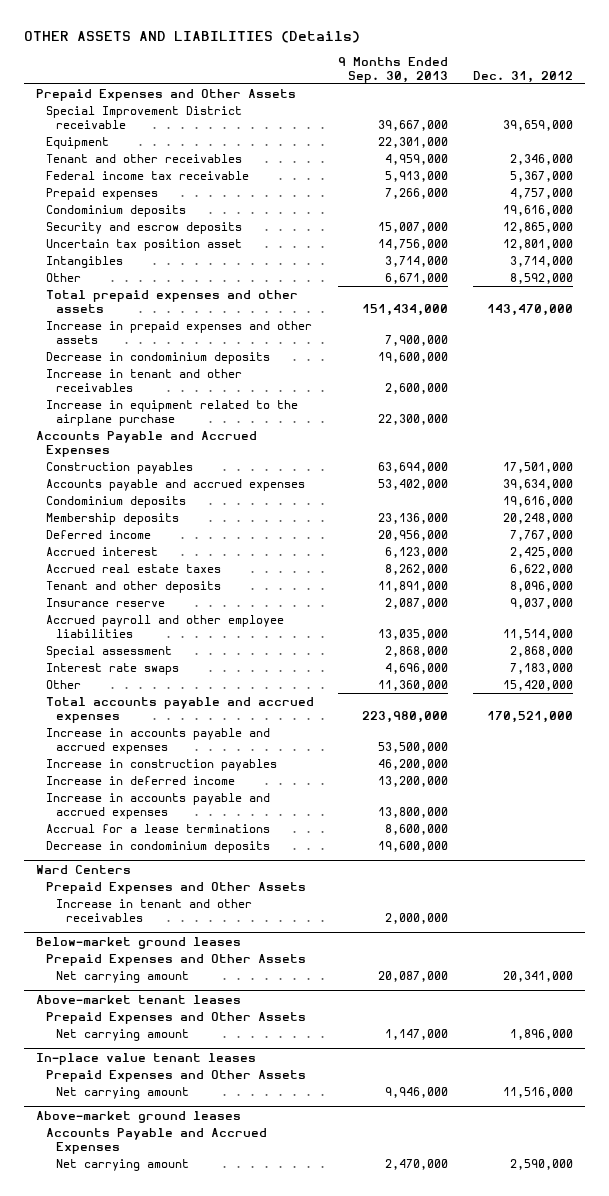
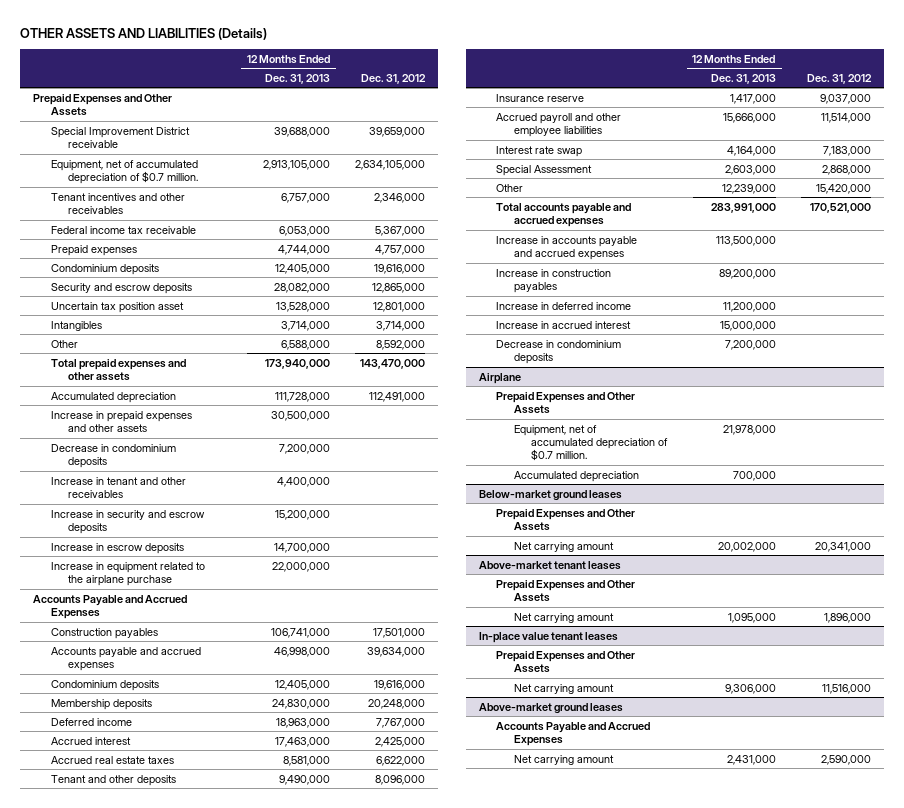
- | 9 Months Ended Sep. 30, 2013 | Dec. 31, 2012
+ | 12 Months Ended Dec. 31, 2013 | Dec. 31, 2012
- Equipment | 22,301,000 |
- Tenant and other receivables | 4,959,000 | 2,346,000
+ Equipment, net of accumulated depreciation of $0.7 million. | 2,913,105,000 | 2,634,105,000
+ Tenant incentives and other receivables | 6,757,000 | 2,346,000
+ Accumulated depreciation | 111,728,000 | 112,491,000
+ Increase in security and escrow deposits | 15,200,000 |
+ Increase in escrow deposits | 14,700,000 |
- Special assessment | 2,868,000 | 2,868,000
- Interest rate swaps | 4,696,000 | 7,183,000
+ Interest rate swap | 4,164,000 | 7,183,000
+ Special Assessment | 2,603,000 | 2,868,000
- Increase in accounts payable and accrued expenses | 13,800,000 |
- Accrual for a lease terminations | 8,600,000 |
+ Increase in accrued interest | 15,000,000 |
- Ward Centers
+ Airplane
- Increase in tenant and other receivables | 2,000,000 |
+ Equipment, net of accumulated depreciation of $0.7 million. | 21,978,000 |
+ Accumulated depreciation | 700,000 |

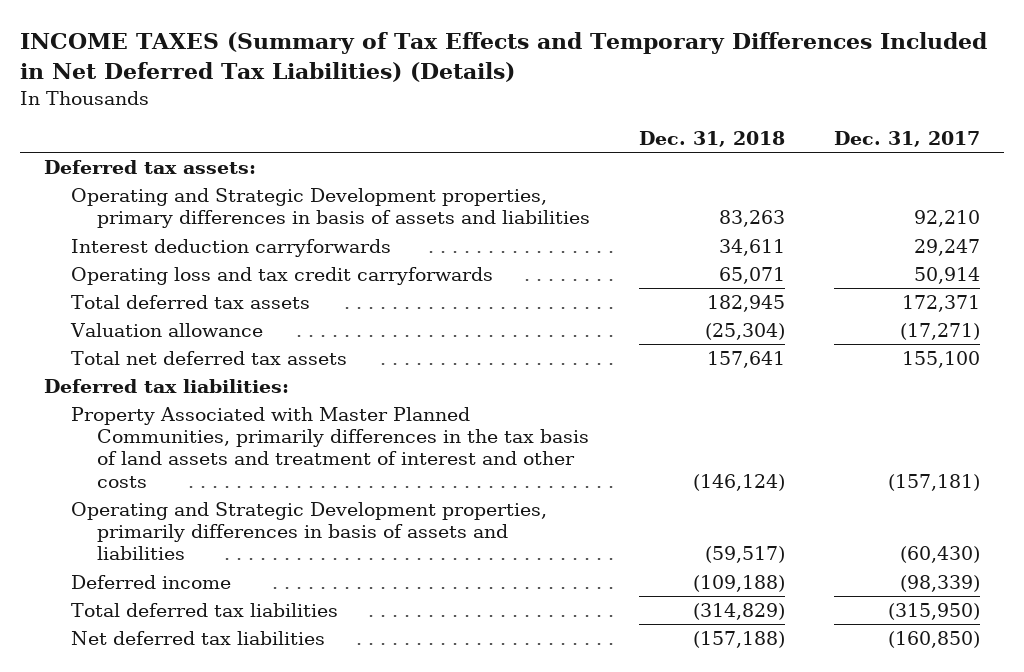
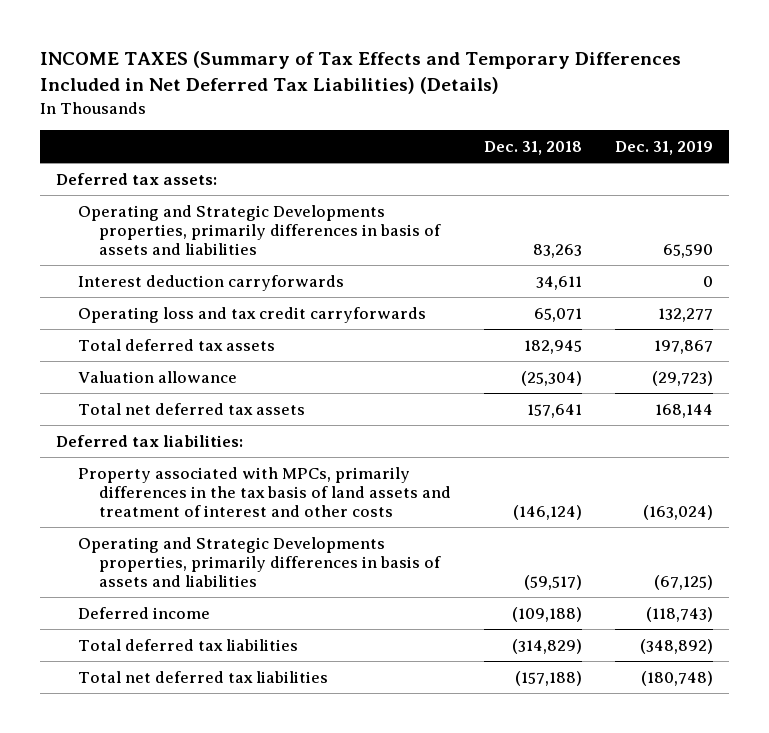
- | Dec. 31, 2018 | Dec. 31, 2017
+ | Dec. 31, 2018 | Dec. 31, 2019
- Operating and Strategic Development properties, primary differences in basis of assets and liabilities | 83,263 | 92,210
+ Operating and Strategic Developments properties, primarily differences in basis of assets and liabilities | 83,263 | 65,590
- Property Associated with Master Planned Communities, primarily differences in the tax basis of land assets and treatment of interest and other costs | (146,124) | (157,181)
- Operating and Strategic Development properties, primarily differences in basis of assets and liabilities | (59,517) | (60,430)
+ Property associated with MPCs, primarily differences in the tax basis of land assets and treatment of interest and other costs | (146,124) | (163,024)
+ Operating and Strategic Developments properties, primarily differences in basis of assets and liabilities | (59,517) | (67,125)
- Net deferred tax liabilities | (157,188) | (160,850)
+ Total net deferred tax liabilities | (157,188) | (180,748)

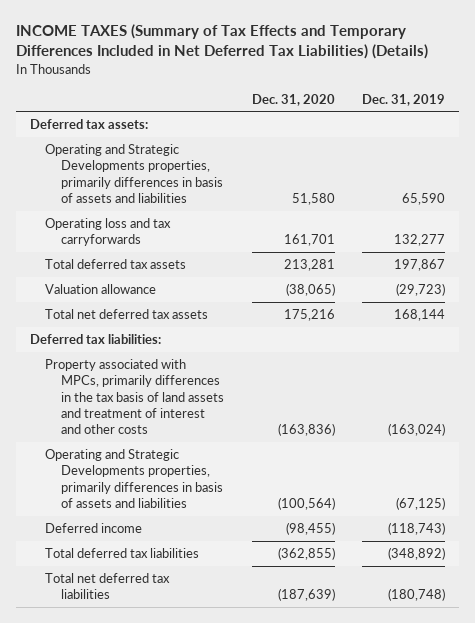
- | Dec. 31, 2018 | Dec. 31, 2019
+ | Dec. 31, 2020 | Dec. 31, 2019
- Interest deduction carryforwards | 34,611 | 0
- Operating loss and tax credit carryforwards | 65,071 | 132,277
+ Operating loss and tax carryforwards | 161,701 | 132,277

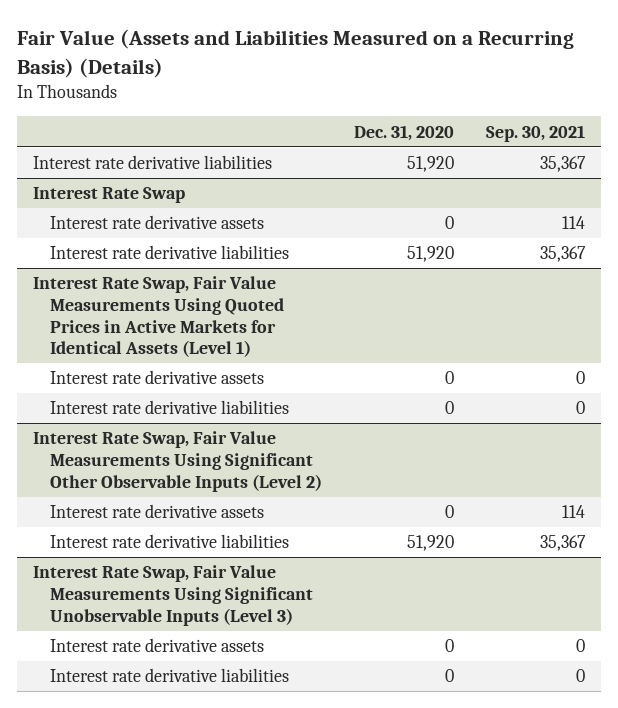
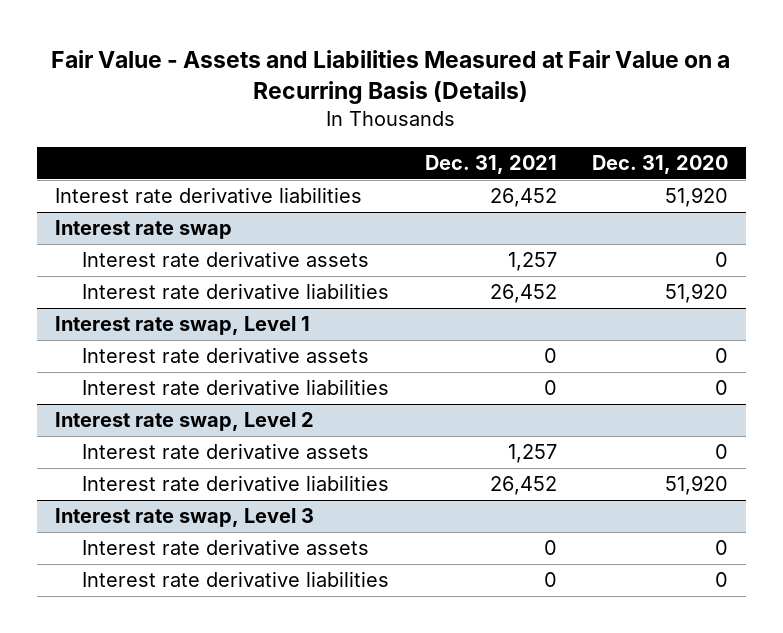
- Fair Value (Assets and Liabilities Measured on a Recurring Basis) (Details)
+ Fair Value - Assets and Liabilities Measured at Fair Value on a Recurring Basis (Details)
- | Dec. 31, 2020 | Sep. 30, 2021
+ | Dec. 31, 2021 | Dec. 31, 2020
- Interest Rate Swap
+ Interest rate swap
- Interest Rate Swap, Fair Value Measurements Using Quoted Prices in Active Markets for Identical Assets (Level 1)
+ Interest rate swap, Level 1
- Interest Rate Swap, Fair Value Measurements Using Significant Other Observable Inputs (Level 2)
+ Interest rate swap, Level 2
- Interest Rate Swap, Fair Value Measurements Using Significant Unobservable Inputs (Level 3)
+ Interest rate swap, Level 3

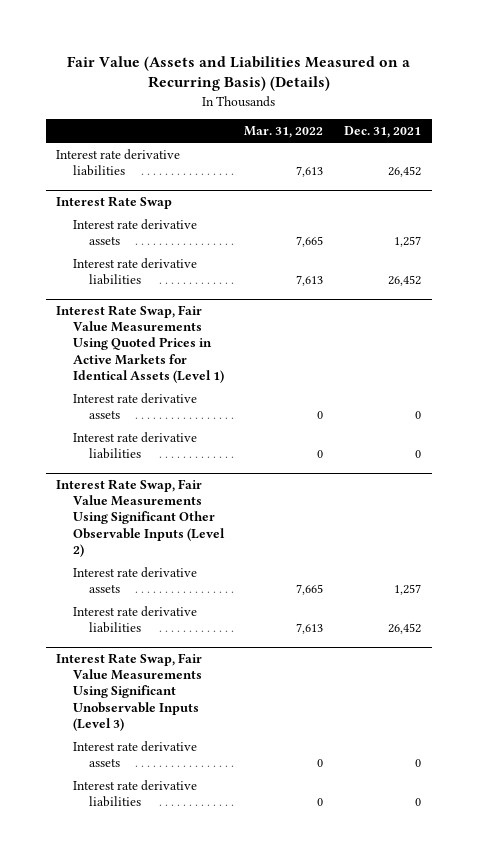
- Fair Value - Assets and Liabilities Measured at Fair Value on a Recurring Basis (Details)
+ Fair Value (Assets and Liabilities Measured on a Recurring Basis) (Details)
- | Dec. 31, 2021 | Dec. 31, 2020
+ | Mar. 31, 2022 | Dec. 31, 2021
- Interest rate swap
+ Interest Rate Swap
- Interest rate swap, Level 1
+ Interest Rate Swap, Fair Value Measurements Using Quoted Prices in Active Markets for Identical Assets (Level 1)
- Interest rate swap, Level 2
+ Interest Rate Swap, Fair Value Measurements Using Significant Other Observable Inputs (Level 2)
- Interest rate swap, Level 3
+ Interest Rate Swap, Fair Value Measurements Using Significant Unobservable Inputs (Level 3)

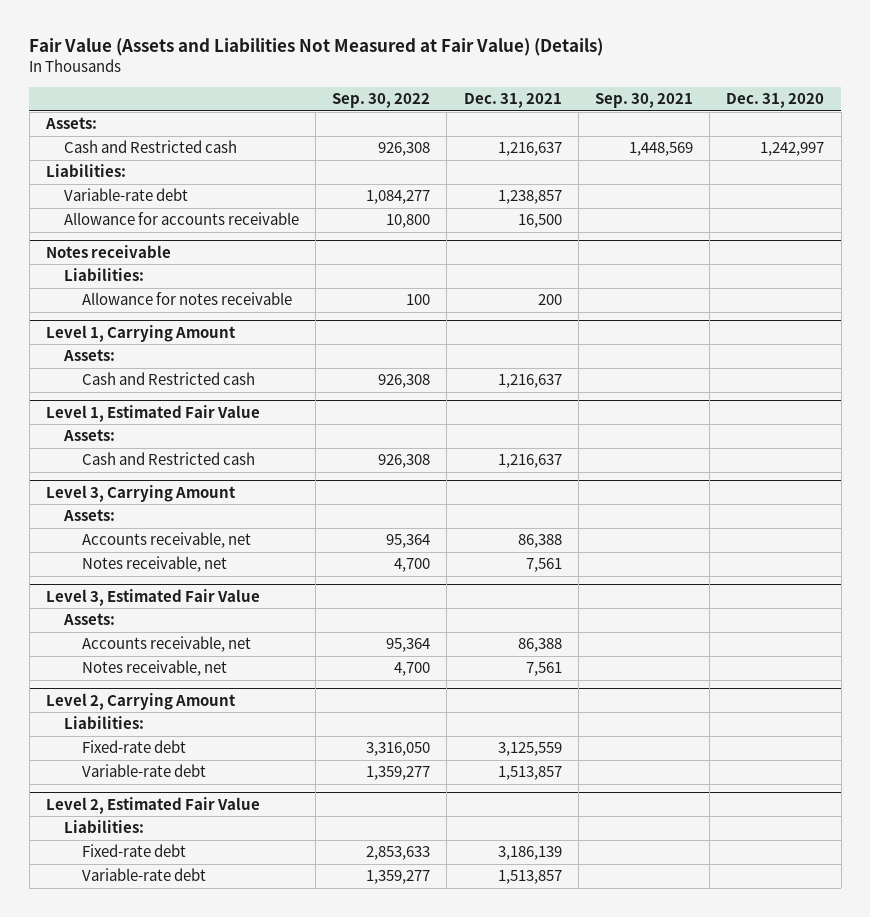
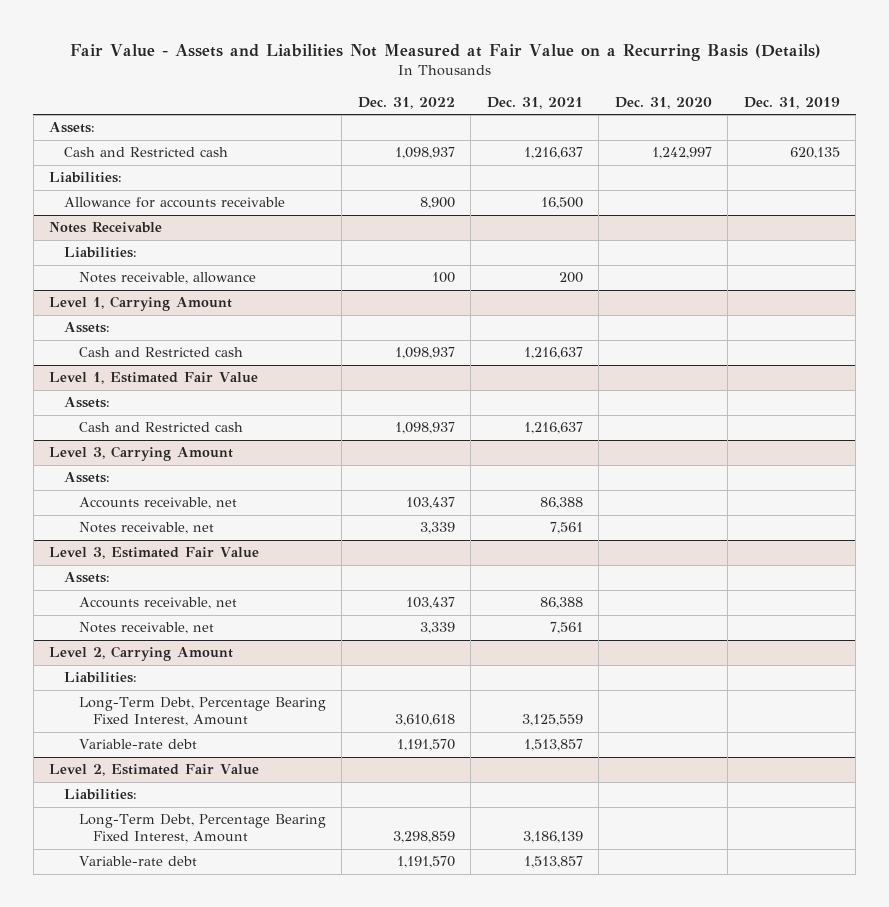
- Fair Value (Assets and Liabilities Not Measured at Fair Value) (Details)
+ Fair Value - Assets and Liabilities Not Measured at Fair Value on a Recurring Basis (Details)
- | Sep. 30, 2022 | Dec. 31, 2021 | Sep. 30, 2021 | Dec. 31, 2020
+ | Dec. 31, 2022 | Dec. 31, 2021 | Dec. 31, 2020 | Dec. 31, 2019
- Variable-rate debt | 1,084,277 | 1,238,857 | |
- Notes receivable
+ Notes Receivable
- Allowance for notes receivable | 100 | 200 | |
+ Notes receivable, allowance | 100 | 200 | |
@ Level 2, Carrying Amount
- Fixed-rate debt | 3,316,050 | 3,125,559 | |
+ Long-Term Debt, Percentage Bearing Fixed Interest, Amount | 3,610,618 | 3,125,559 | |
@ Level 2, Estimated Fair Value
- Fixed-rate debt | 2,853,633 | 3,186,139 | |
+ Long-Term Debt, Percentage Bearing Fixed Interest, Amount | 3,298,859 | 3,186,139 | |

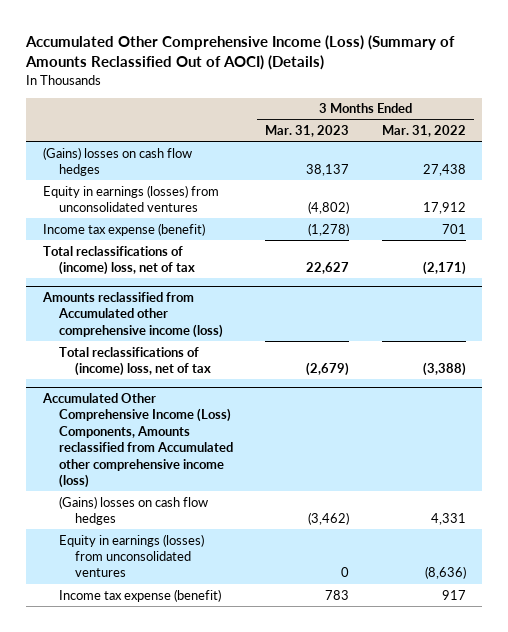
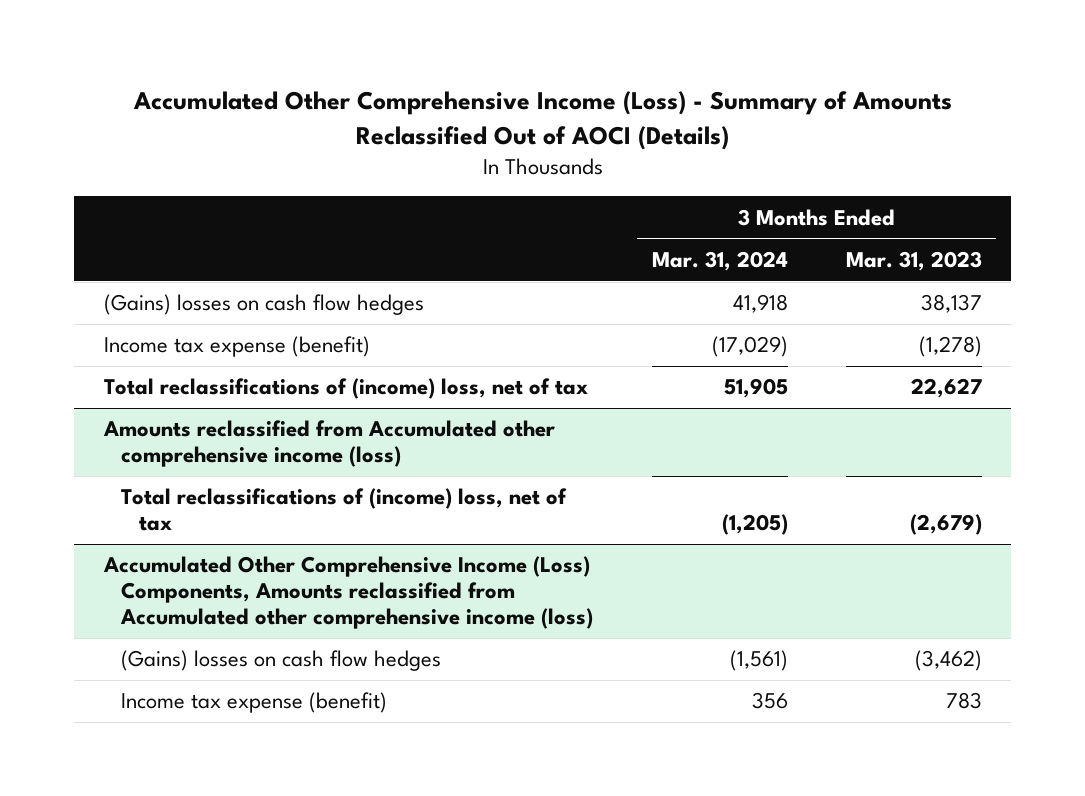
- Accumulated Other Comprehensive Income (Loss) (Summary of Amounts Reclassified Out of AOCI) (Details)
+ Accumulated Other Comprehensive Income (Loss) - Summary of Amounts Reclassified Out of AOCI (Details)
- | 3 Months Ended Mar. 31, 2023 | 3 Months Ended Mar. 31, 2022
+ | 3 Months Ended Mar. 31, 2024 | 3 Months Ended Mar. 31, 2023
- Equity in earnings (losses) from unconsolidated ventures | (4,802) | 17,912
@ Accumulated Other Comprehensive Income (Loss) Components, Amounts reclassified from Accumulated other comprehensive income (loss)
- Equity in earnings (losses) from unconsolidated ventures | 0 | (8,636)

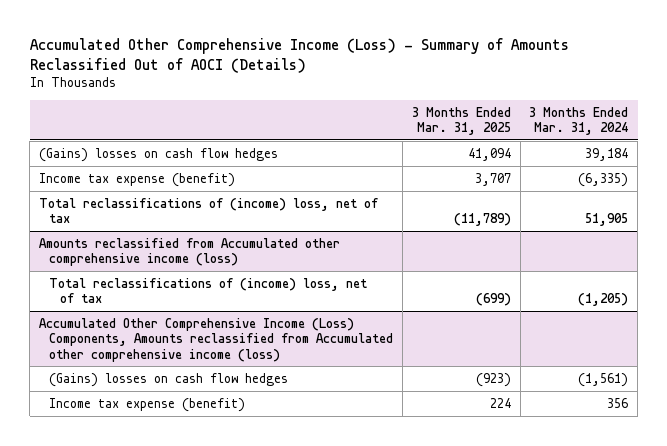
- | 3 Months Ended Mar. 31, 2024 | 3 Months Ended Mar. 31, 2023
+ | 3 Months Ended Mar. 31, 2025 | 3 Months Ended Mar. 31, 2024
- (Gains) losses on cash flow hedges | 41,918 | 38,137
- Income tax expense (benefit) | (17,029) | (1,278)
+ (Gains) losses on cash flow hedges | 41,094 | 39,184
+ Income tax expense (benefit) | 3,707 | (6,335)

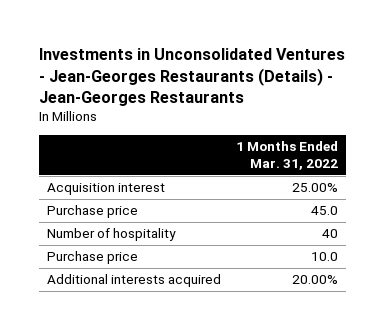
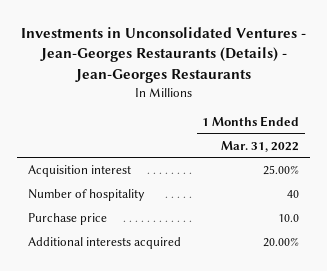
- Purchase price | 45.0

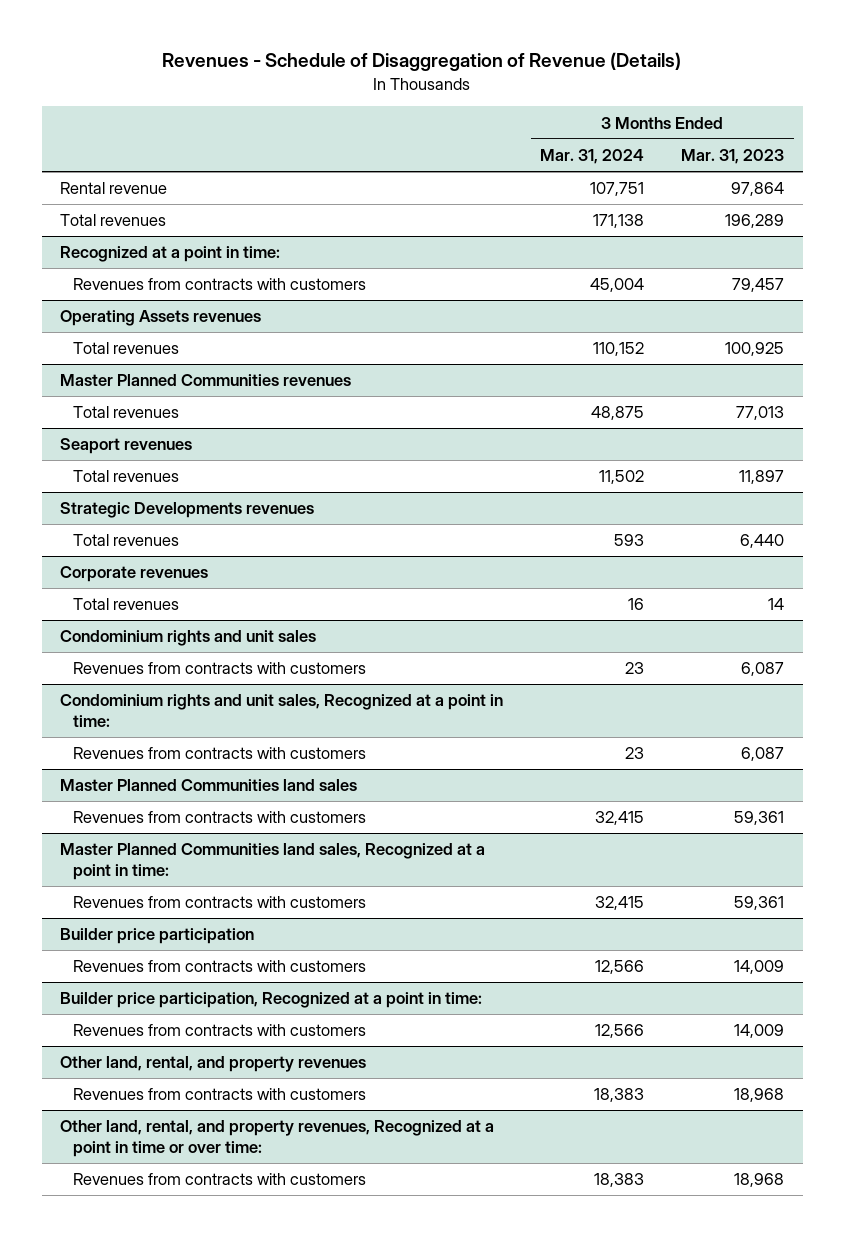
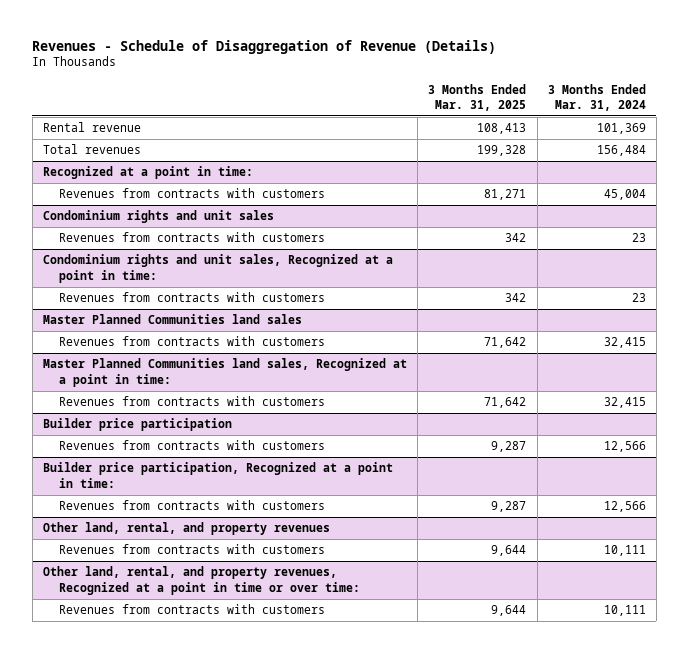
- | 3 Months Ended Mar. 31, 2024 | 3 Months Ended Mar. 31, 2023
+ | 3 Months Ended Mar. 31, 2025 | 3 Months Ended Mar. 31, 2024
- Rental revenue | 107,751 | 97,864
- Total revenues | 171,138 | 196,289
+ Rental revenue | 108,413 | 101,369
+ Total revenues | 199,328 | 156,484
- Operating Assets revenues
- Total revenues | 110,152 | 100,925
- Master Planned Communities revenues
- Total revenues | 48,875 | 77,013
- Seaport revenues
- Total revenues | 11,502 | 11,897
- Strategic Developments revenues
- Total revenues | 593 | 6,440
- Corporate revenues
- Total revenues | 16 | 14
@ Other land, rental, and property revenues
- Revenues from contracts with customers | 18,383 | 18,968
+ Revenues from contracts with customers | 9,644 | 10,111
@ Other land, rental, and property revenues, Recognized at a point in time or over time:
- Revenues from contracts with customers | 18,383 | 18,968
+ Revenues from contracts with customers | 9,644 | 10,111

